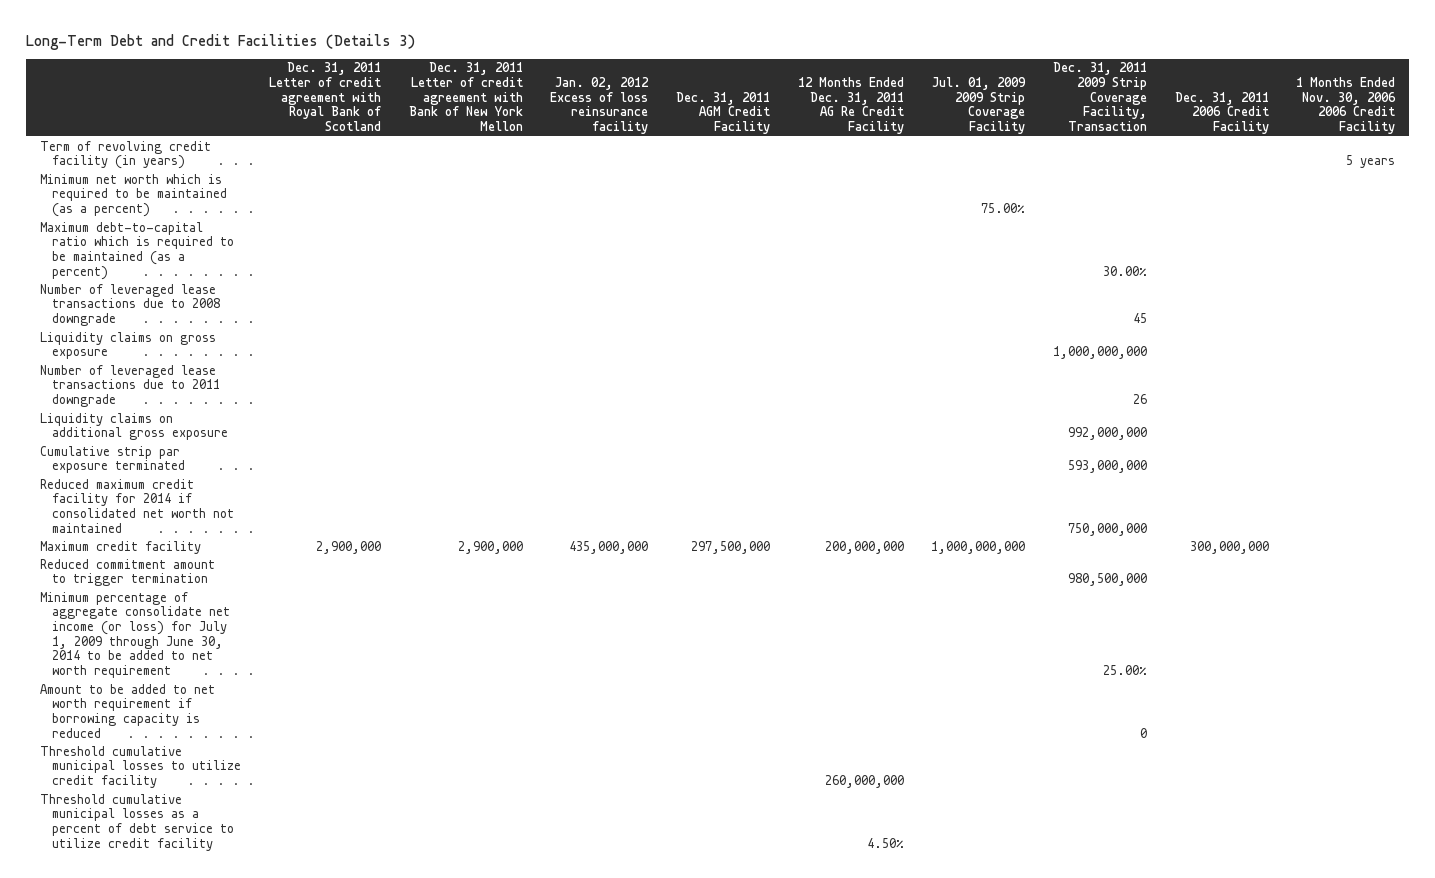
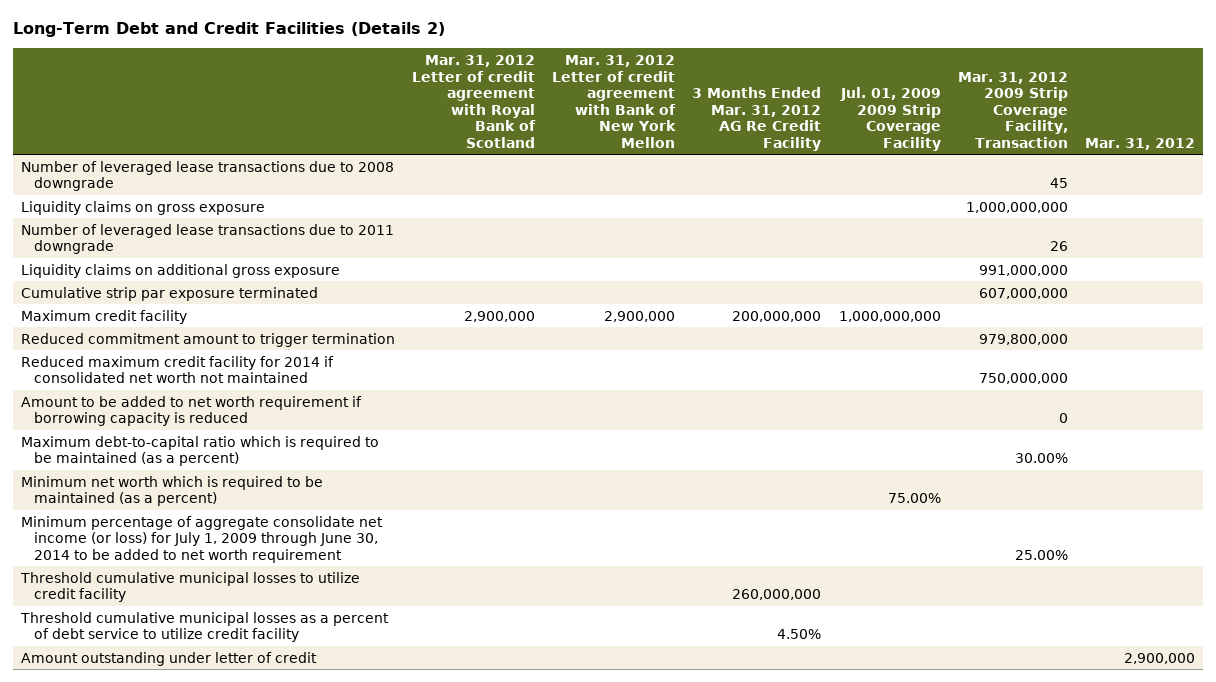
- Long-Term Debt and Credit Facilities (Details 3)
+ Long-Term Debt and Credit Facilities (Details 2)
- | Dec. 31, 2011 Letter of credit agreement with Royal Bank of Scotland | Dec. 31, 2011 Letter of credit agreement with Bank of New York Mellon | Jan. 02, 2012 Excess of loss reinsurance facility | Dec. 31, 2011 AGM Credit Facility | 12 Months Ended Dec. 31, 2011 AG Re Credit Facility | Jul. 01, 2009 2009 Strip Coverage Facility | Dec. 31, 2011 2009 Strip Coverage Facility, Transaction | Dec. 31, 2011 2006 Credit Facility | 1 Months Ended Nov. 30, 2006 2006 Credit Facility
+ | Mar. 31, 2012 Letter of credit agreement with Royal Bank of Scotland | Mar. 31, 2012 Letter of credit agreement with Bank of New York Mellon | 3 Months Ended Mar. 31, 2012 AG Re Credit Facility | Jul. 01, 2009 2009 Strip Coverage Facility | Mar. 31, 2012 2009 Strip Coverage Facility, Transaction | Mar. 31, 2012
- Term of revolving credit facility (in years) | | | | | | | | | 5 years
moved down: Reduced maximum credit facility for 2014 if consolidated net worth not maintained | | | | | 750,000,000 |
moved down: Maximum debt-to-capital ratio which is required to be maintained (as a percent) | | | | | 30.00% |
moved down: Minimum net worth which is required to be maintained (as a percent) | | | | 75.00% | |
moved down: Minimum percentage of aggregate consolidate net income (or loss) for July 1, 2009 through June 30, 2014 to be added to net worth requirement | | | | | 25.00% |
+ Amount outstanding under letter of credit | | | | | | 2,900,000

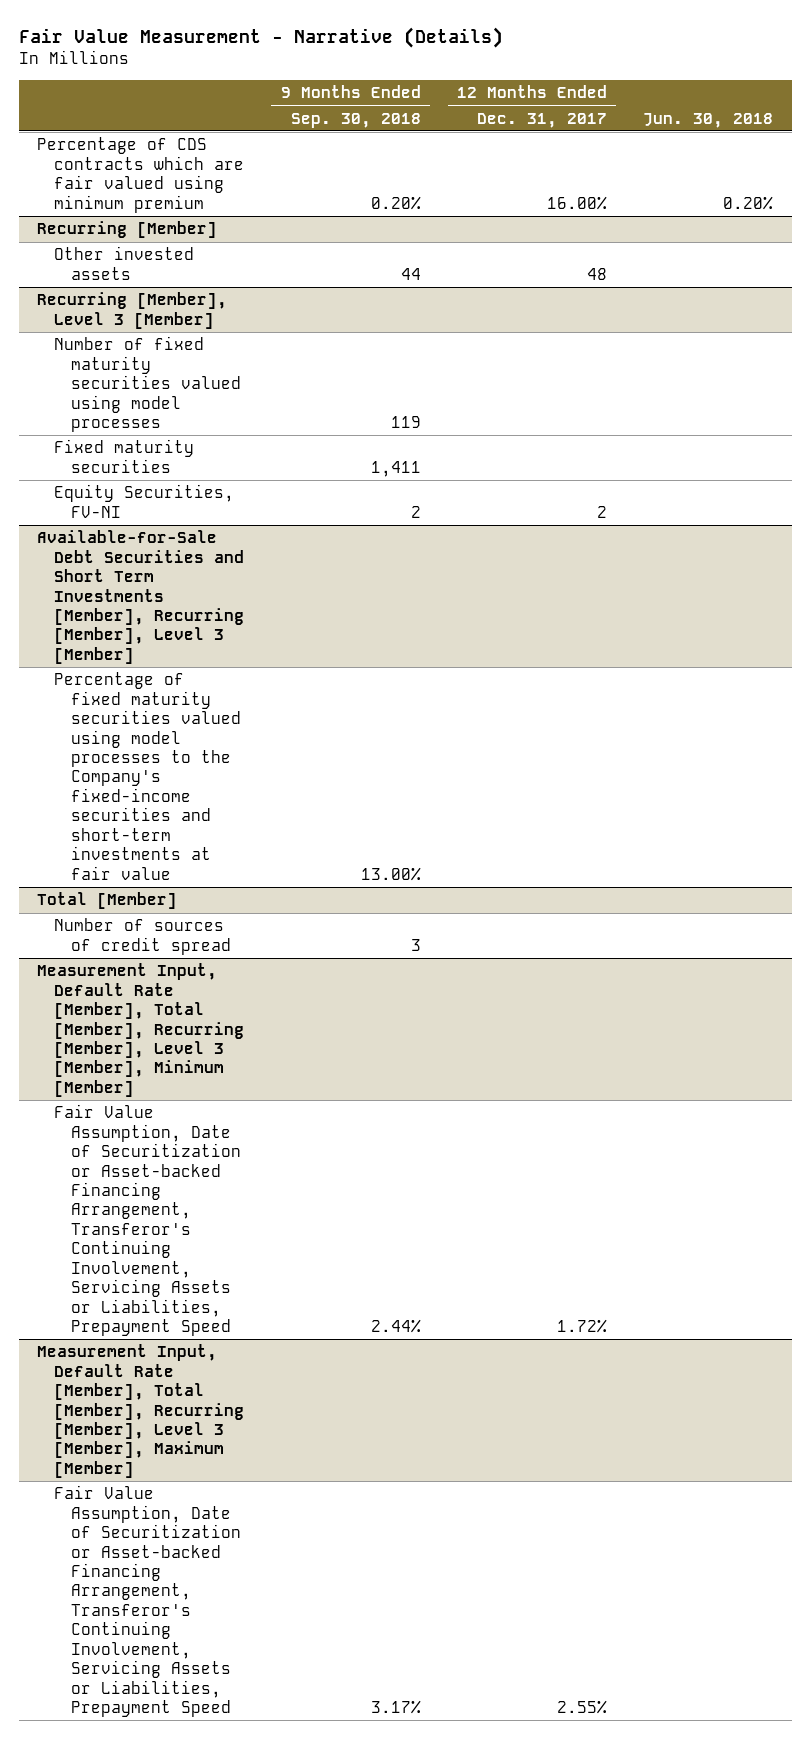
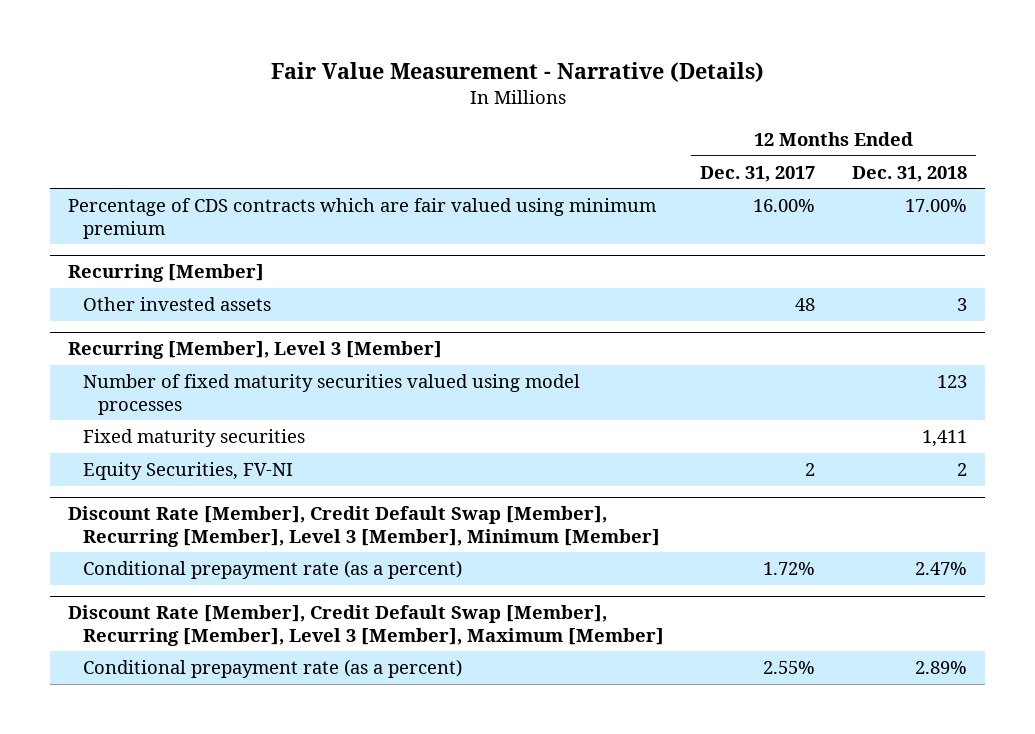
- | 9 Months Ended Sep. 30, 2018 | 12 Months Ended Dec. 31, 2017 | Jun. 30, 2018
+ | 12 Months Ended Dec. 31, 2017 | 12 Months Ended Dec. 31, 2018
- Available-for-Sale Debt Securities and Short Term Investments [Member], Recurring [Member], Level 3 [Member]
- Percentage of fixed maturity securities valued using model processes to the Company's fixed-income securities and short-term investments at fair value | 13.00% | |
- Total [Member]
- Number of sources of credit spread | 3 | |
- Measurement Input, Default Rate [Member], Total [Member], Recurring [Member], Level 3 [Member], Minimum [Member]
- Fair Value Assumption, Date of Securitization or Asset-backed Financing Arrangement, Transferor's Continuing Involvement, Servicing Assets or Liabilities, Prepayment Speed | 2.44% | 1.72% |
- Measurement Input, Default Rate [Member], Total [Member], Recurring [Member], Level 3 [Member], Maximum [Member]
- Fair Value Assumption, Date of Securitization or Asset-backed Financing Arrangement, Transferor's Continuing Involvement, Servicing Assets or Liabilities, Prepayment Speed | 3.17% | 2.55% |
+ Discount Rate [Member], Credit Default Swap [Member], Recurring [Member], Level 3 [Member], Minimum [Member]
+ Conditional prepayment rate (as a percent) | 1.72% | 2.47%
+ Discount Rate [Member], Credit Default Swap [Member], Recurring [Member], Level 3 [Member], Maximum [Member]
+ Conditional prepayment rate (as a percent) | 2.55% | 2.89%

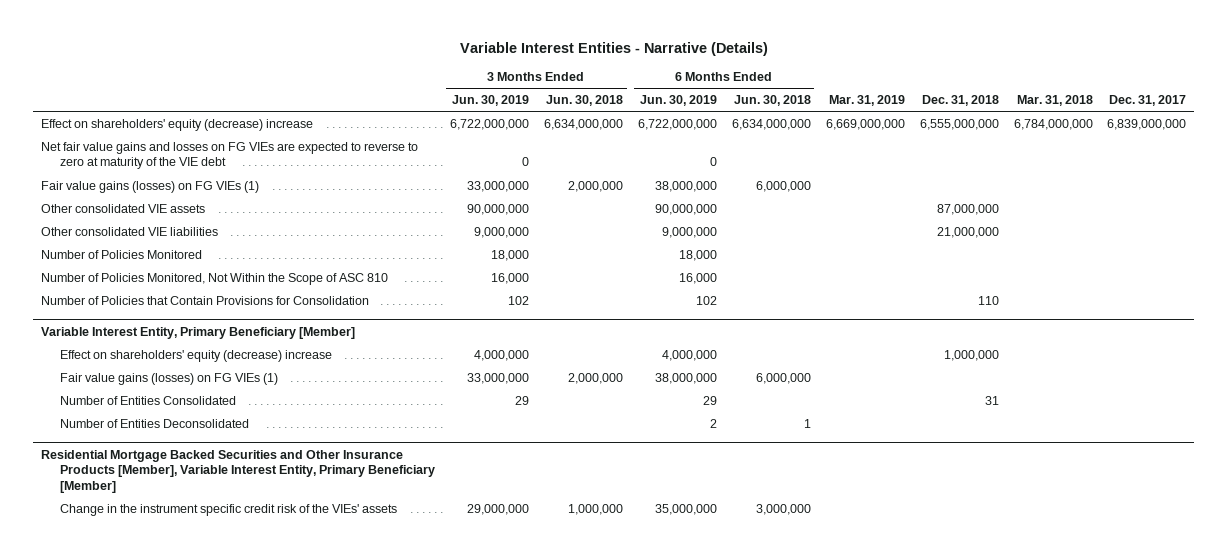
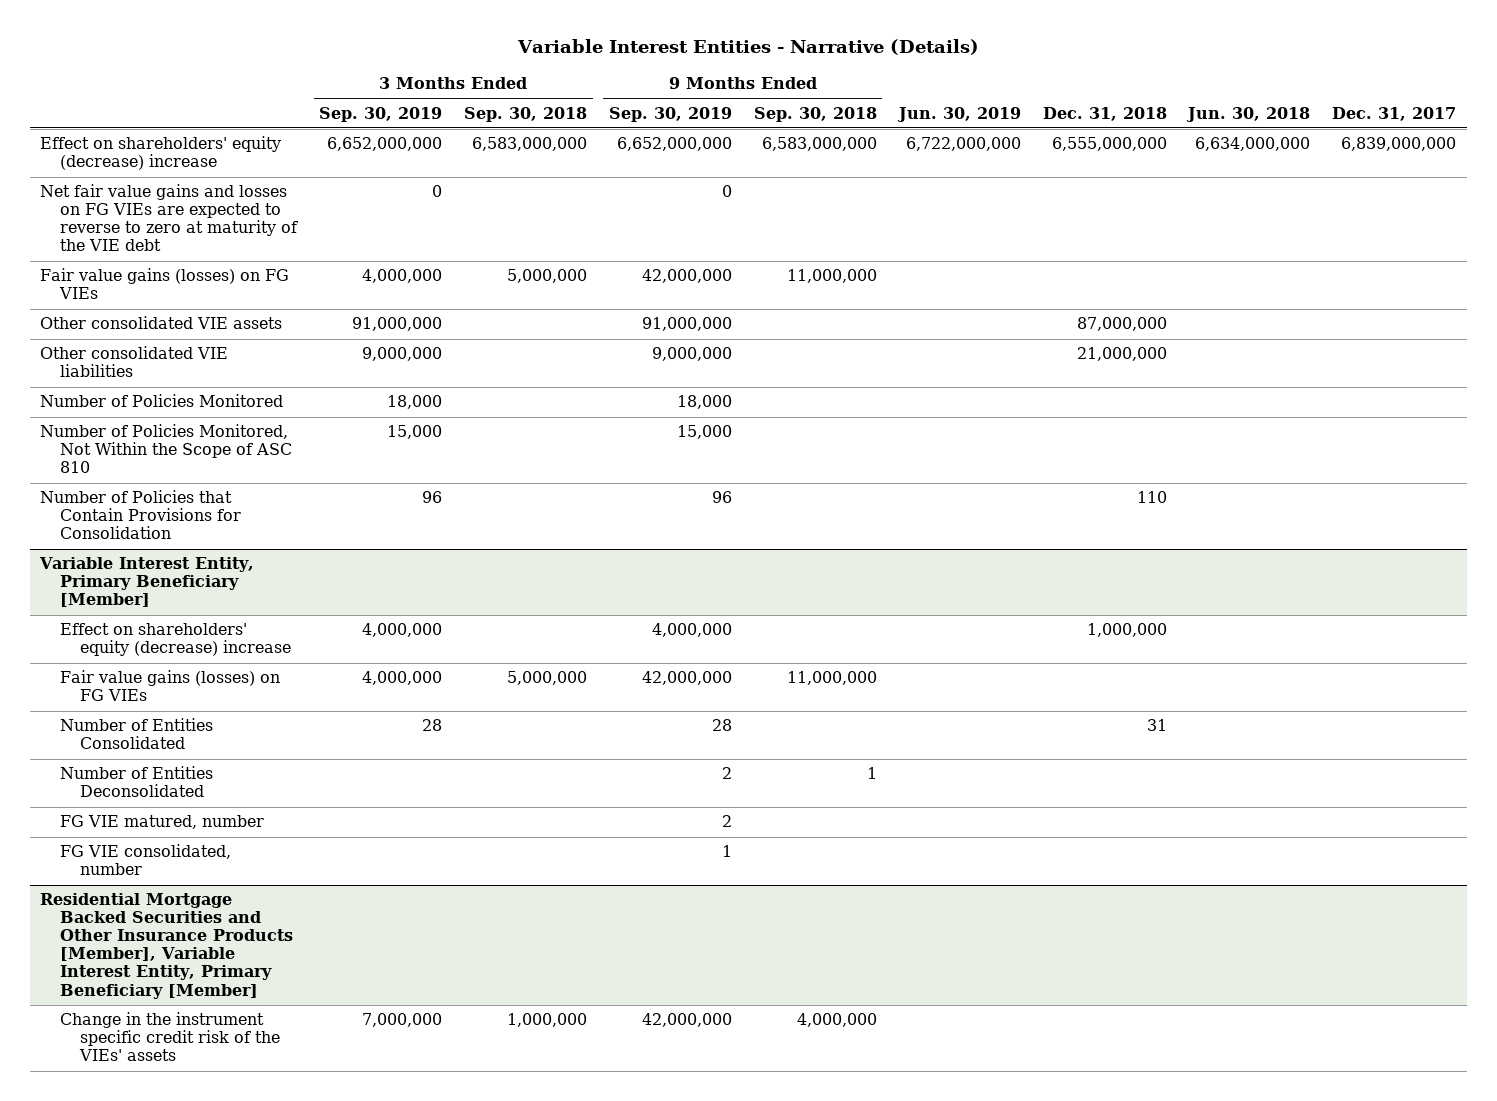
- | 3 Months Ended Jun. 30, 2019 | 3 Months Ended Jun. 30, 2018 | 6 Months Ended Jun. 30, 2019 | 6 Months Ended Jun. 30, 2018 | Mar. 31, 2019 | Dec. 31, 2018 | Mar. 31, 2018 | Dec. 31, 2017
+ | 3 Months Ended Sep. 30, 2019 | 3 Months Ended Sep. 30, 2018 | 9 Months Ended Sep. 30, 2019 | 9 Months Ended Sep. 30, 2018 | Jun. 30, 2019 | Dec. 31, 2018 | Jun. 30, 2018 | Dec. 31, 2017
- Fair value gains (losses) on FG VIEs (1) | 33,000,000 | 2,000,000 | 38,000,000 | 6,000,000 | | | |
+ Fair value gains (losses) on FG VIEs | 4,000,000 | 5,000,000 | 42,000,000 | 11,000,000 | | | |
@ Variable Interest Entity, Primary Beneficiary [Member]
- Fair value gains (losses) on FG VIEs (1) | 33,000,000 | 2,000,000 | 38,000,000 | 6,000,000 | | | |
+ Fair value gains (losses) on FG VIEs | 4,000,000 | 5,000,000 | 42,000,000 | 11,000,000 | | | |
+ FG VIE matured, number | | | 2 | | | | |
+ FG VIE consolidated, number | | | 1 | | | | |

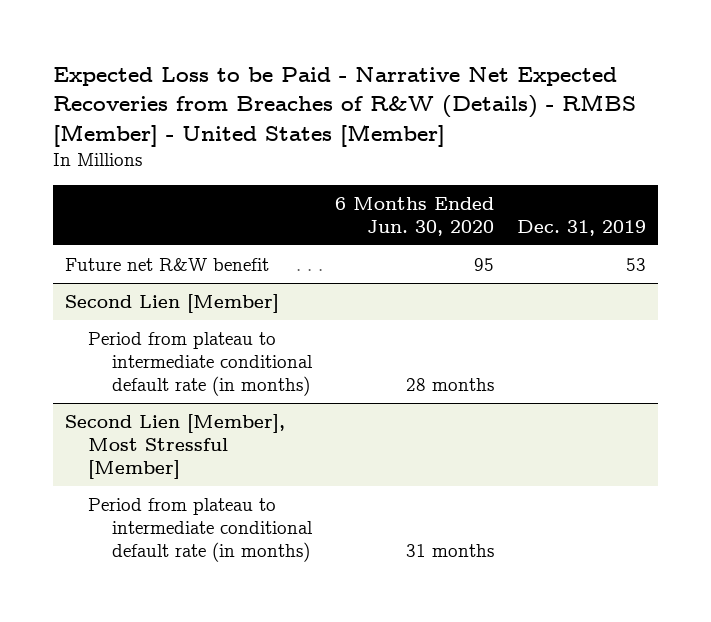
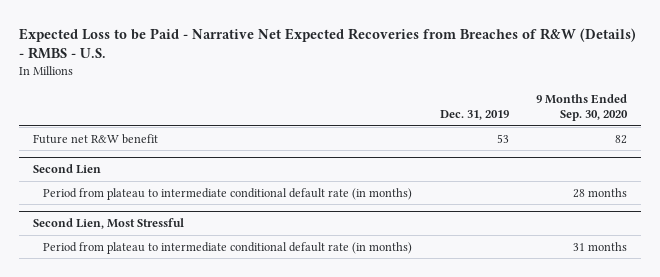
- Expected Loss to be Paid - Narrative Net Expected Recoveries from Breaches of R&W (Details) - RMBS [Member] - United States [Member]
+ Expected Loss to be Paid - Narrative Net Expected Recoveries from Breaches of R&W (Details) - RMBS - U.S.
- | 6 Months Ended Jun. 30, 2020 | Dec. 31, 2019
+ | Dec. 31, 2019 | 9 Months Ended Sep. 30, 2020
- Second Lien [Member]
+ Second Lien
- Second Lien [Member], Most Stressful [Member]
+ Second Lien, Most Stressful

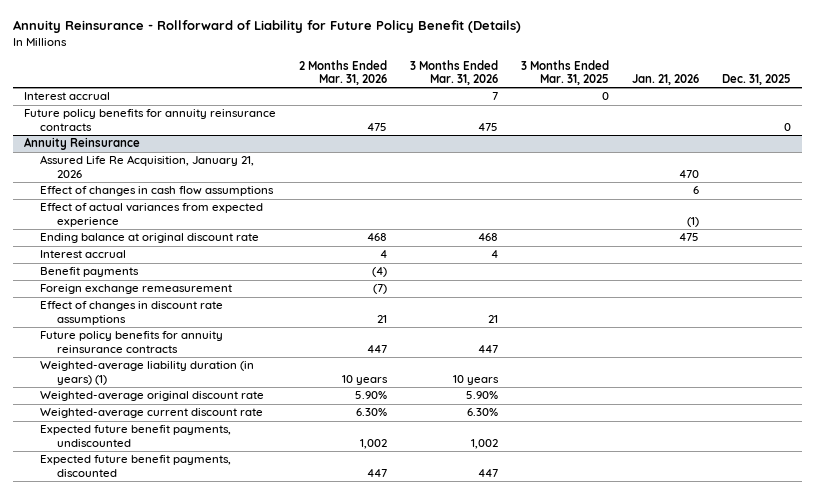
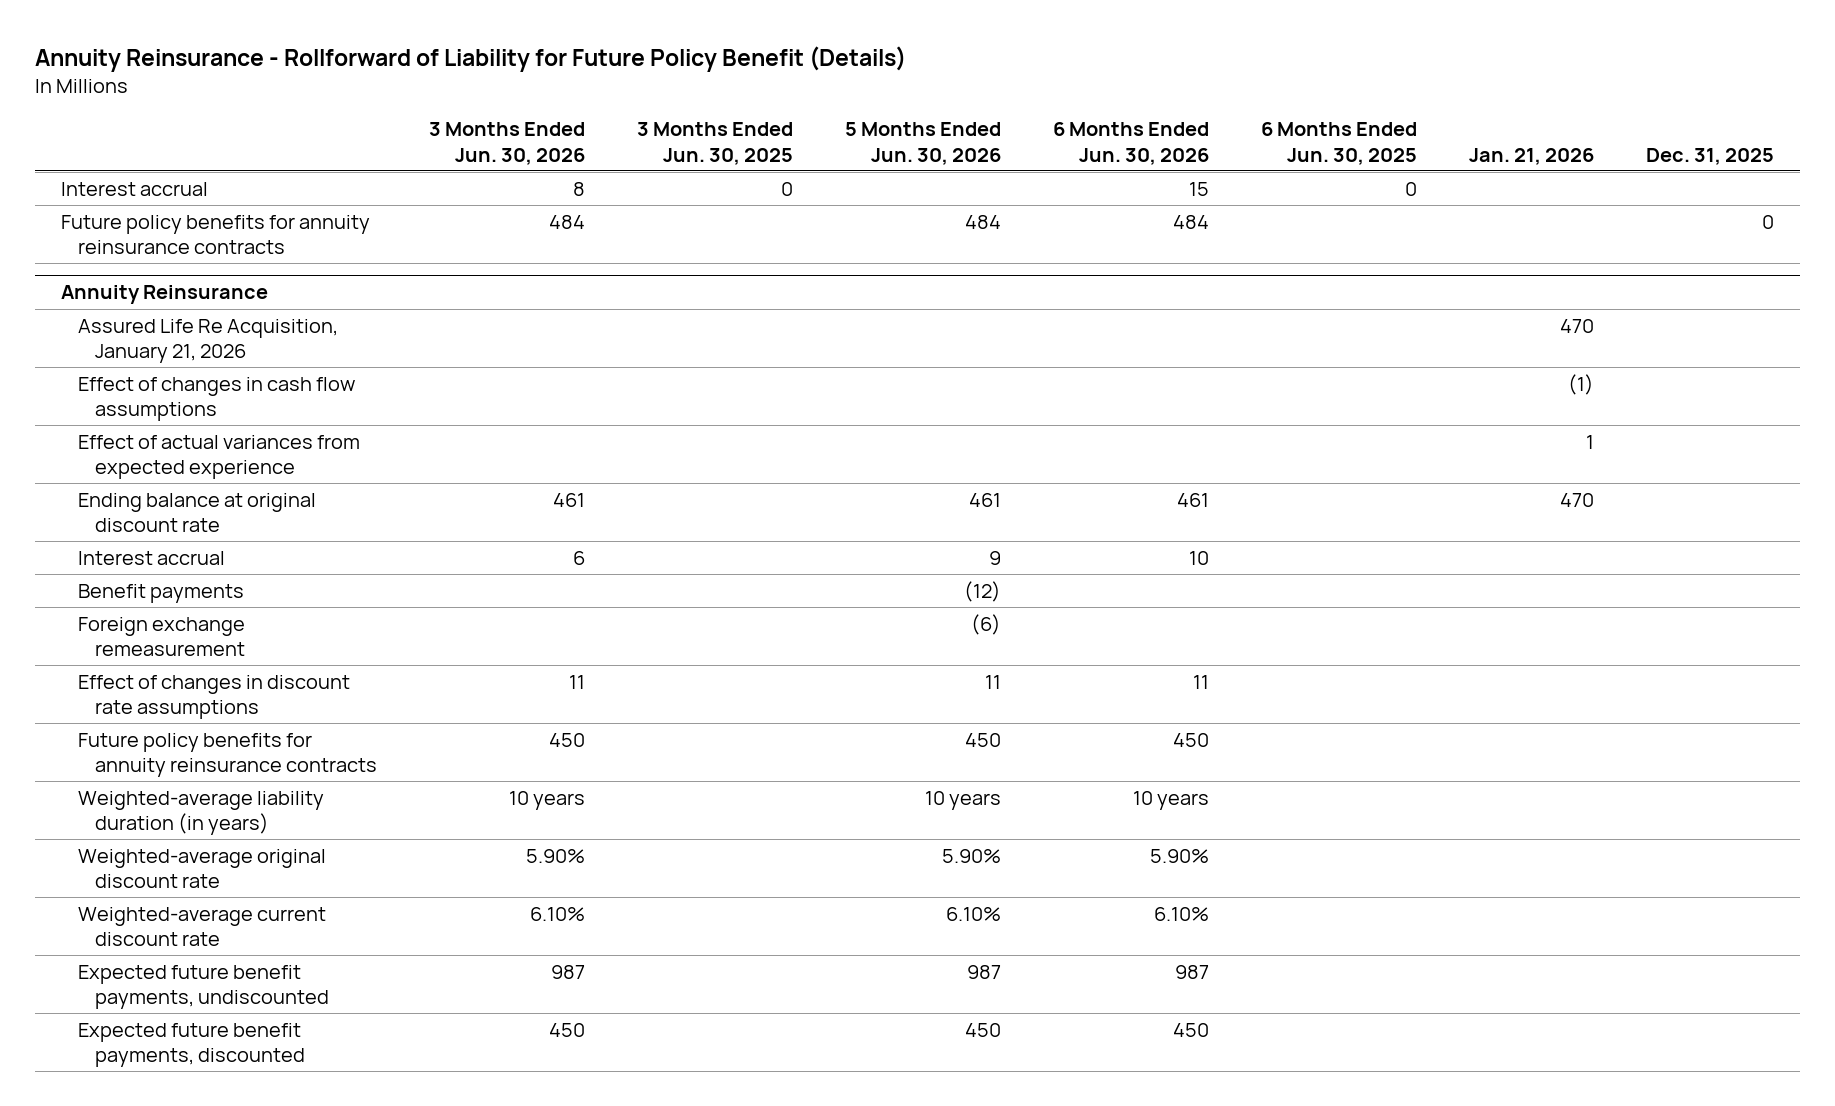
- | 2 Months Ended Mar. 31, 2026 | 3 Months Ended Mar. 31, 2026 | 3 Months Ended Mar. 31, 2025 | Jan. 21, 2026 | Dec. 31, 2025
+ | 3 Months Ended Jun. 30, 2026 | 3 Months Ended Jun. 30, 2025 | 5 Months Ended Jun. 30, 2026 | 6 Months Ended Jun. 30, 2026 | 6 Months Ended Jun. 30, 2025 | Jan. 21, 2026 | Dec. 31, 2025
@ Annuity Reinsurance
- Effect of changes in cash flow assumptions | | | | 6 |
- Effect of actual variances from expected experience | | | | (1) |
- Ending balance at original discount rate | 468 | 468 | | 475 |
+ Effect of changes in cash flow assumptions | | | | | | (1) |
+ Effect of actual variances from expected experience | | | | | | 1 |
+ Ending balance at original discount rate | 461 | | 461 | 461 | | 470 |
- Weighted-average liability duration (in years) (1) | 10 years | 10 years | | |
+ Weighted-average liability duration (in years) | 10 years | | 10 years | 10 years | | |

